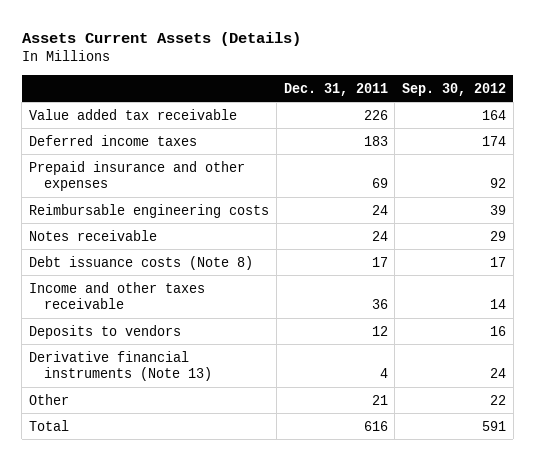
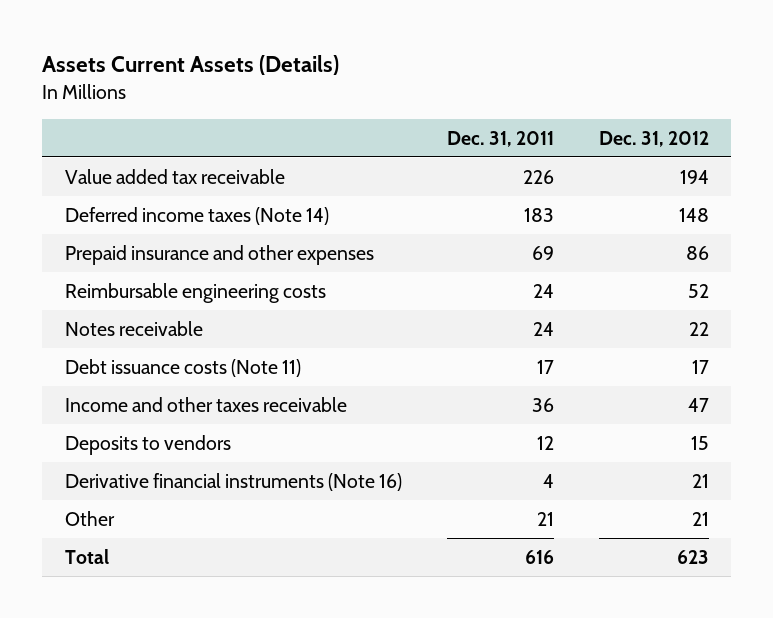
- | Dec. 31, 2011 | Sep. 30, 2012
+ | Dec. 31, 2011 | Dec. 31, 2012
- Deferred income taxes | 183 | 174
+ Deferred income taxes (Note 14) | 183 | 148
- Debt issuance costs (Note 8) | 17 | 17
+ Debt issuance costs (Note 11) | 17 | 17
- Derivative financial instruments (Note 13) | 4 | 24
+ Derivative financial instruments (Note 16) | 4 | 21

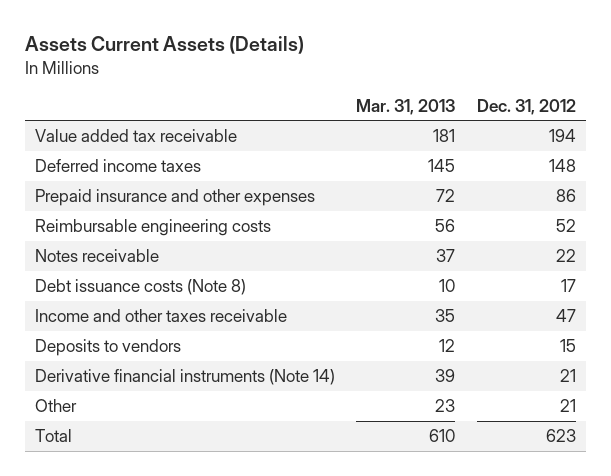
- | Dec. 31, 2011 | Dec. 31, 2012
+ | Mar. 31, 2013 | Dec. 31, 2012
- Deferred income taxes (Note 14) | 183 | 148
+ Deferred income taxes | 145 | 148
- Debt issuance costs (Note 11) | 17 | 17
+ Debt issuance costs (Note 8) | 10 | 17
- Derivative financial instruments (Note 16) | 4 | 21
+ Derivative financial instruments (Note 14) | 39 | 21

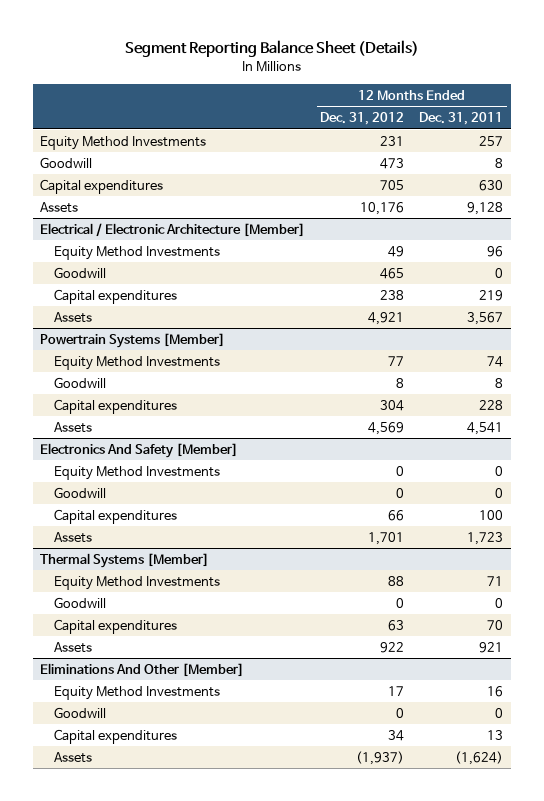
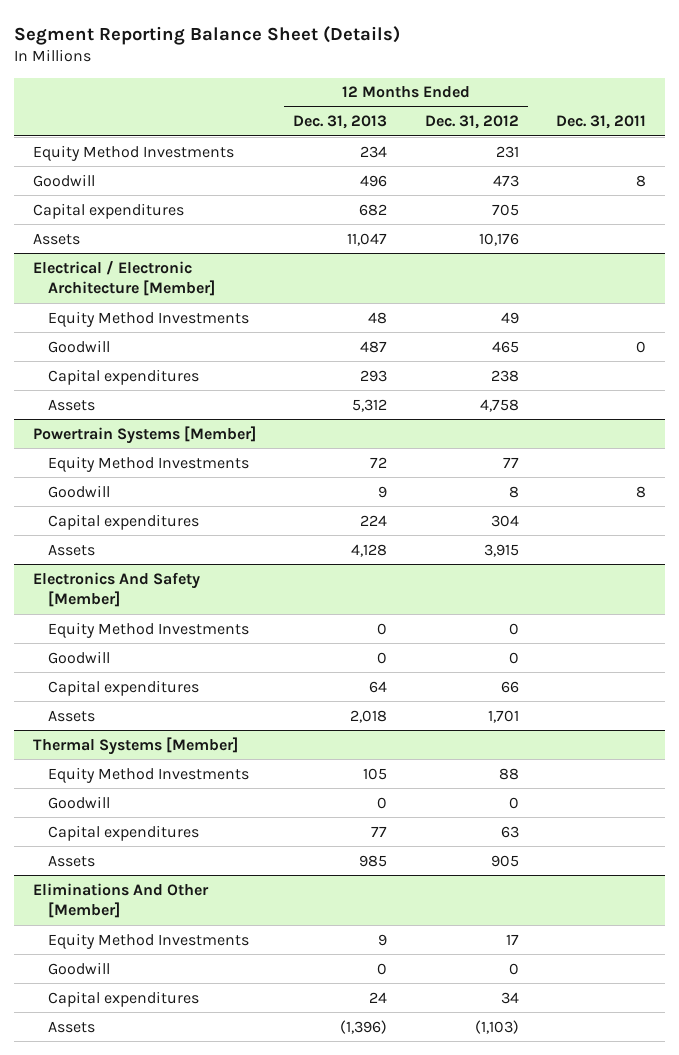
- | 12 Months Ended Dec. 31, 2012 | 12 Months Ended Dec. 31, 2011
+ | 12 Months Ended Dec. 31, 2013 | 12 Months Ended Dec. 31, 2012 | Dec. 31, 2011
@ Electrical / Electronic Architecture [Member]
- Assets | 4,921 | 3,567
+ Assets | 5,312 | 4,758 |
@ Powertrain Systems [Member]
- Assets | 4,569 | 4,541
+ Assets | 4,128 | 3,915 |
@ Thermal Systems [Member]
- Assets | 922 | 921
+ Assets | 985 | 905 |
@ Eliminations And Other [Member]
- Assets | (1,937) | (1,624)
+ Assets | (1,396) | (1,103) |

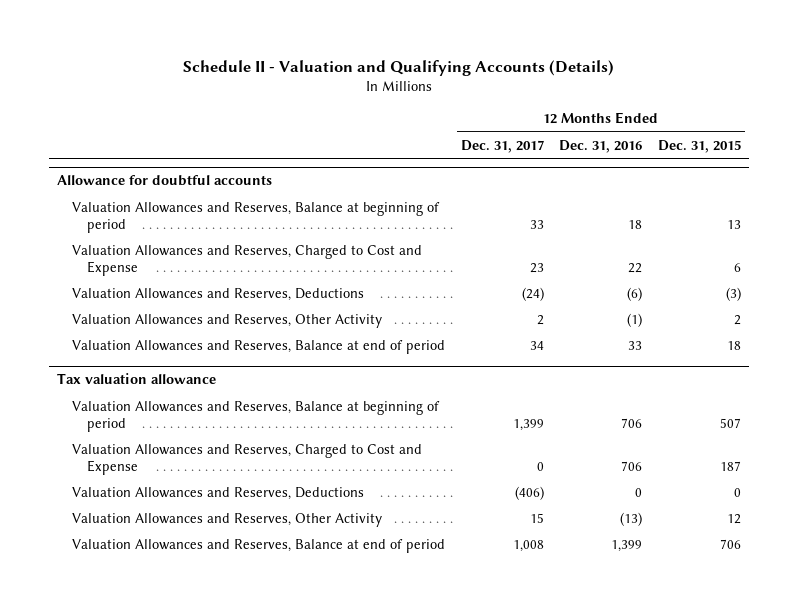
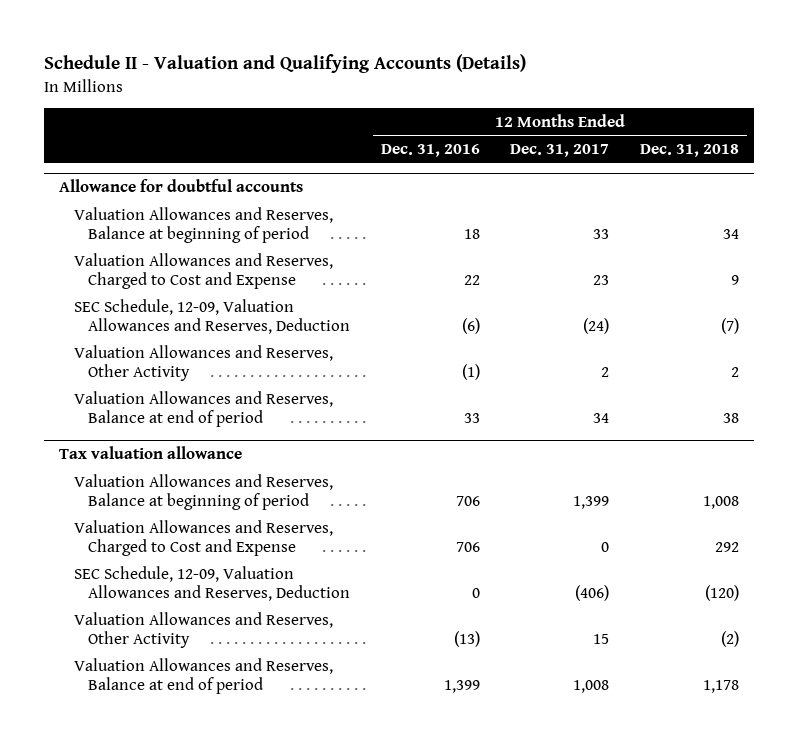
- | 12 Months Ended Dec. 31, 2017 | 12 Months Ended Dec. 31, 2016 | 12 Months Ended Dec. 31, 2015
+ | 12 Months Ended Dec. 31, 2016 | 12 Months Ended Dec. 31, 2017 | 12 Months Ended Dec. 31, 2018
@ Allowance for doubtful accounts
- Valuation Allowances and Reserves, Deductions | (24) | (6) | (3)
+ SEC Schedule, 12-09, Valuation Allowances and Reserves, Deduction | (6) | (24) | (7)
@ Tax valuation allowance
- Valuation Allowances and Reserves, Deductions | (406) | 0 | 0
+ SEC Schedule, 12-09, Valuation Allowances and Reserves, Deduction | 0 | (406) | (120)

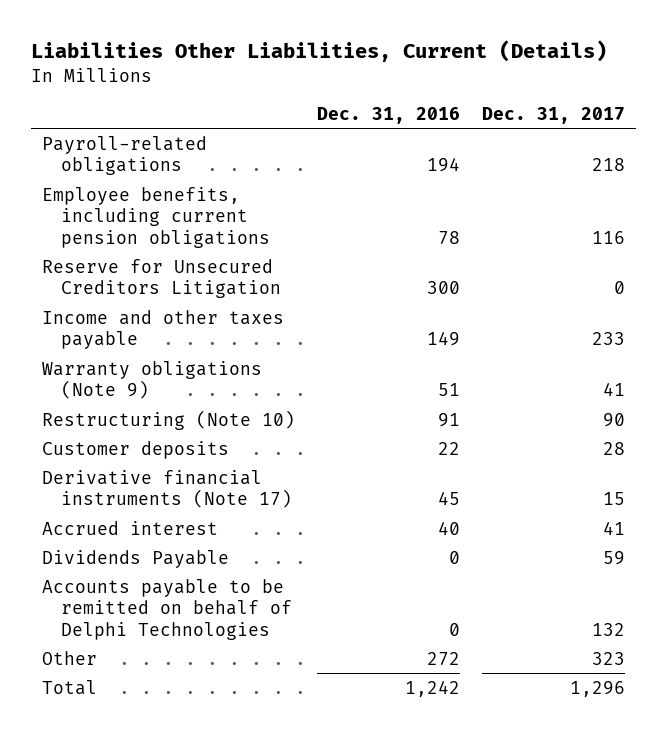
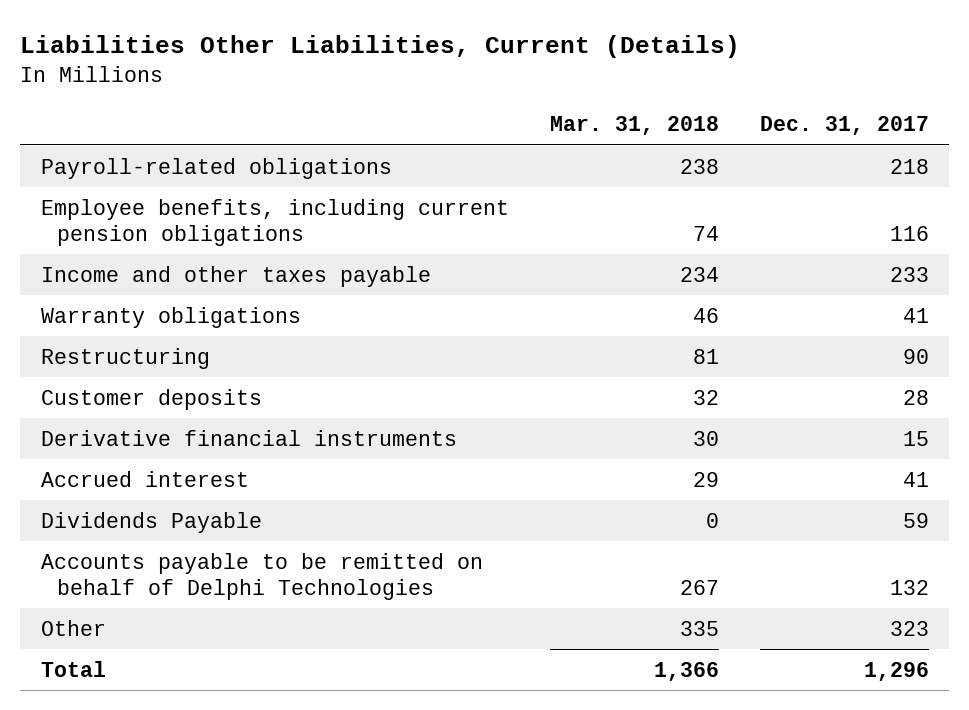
- | Dec. 31, 2016 | Dec. 31, 2017
+ | Mar. 31, 2018 | Dec. 31, 2017
- Reserve for Unsecured Creditors Litigation | 300 | 0
- Warranty obligations (Note 9) | 51 | 41
- Restructuring (Note 10) | 91 | 90
+ Warranty obligations | 46 | 41
+ Restructuring | 81 | 90
- Derivative financial instruments (Note 17) | 45 | 15
+ Derivative financial instruments | 30 | 15

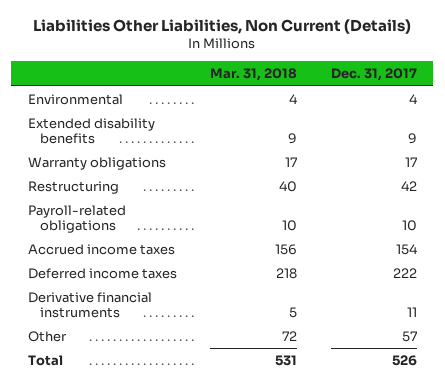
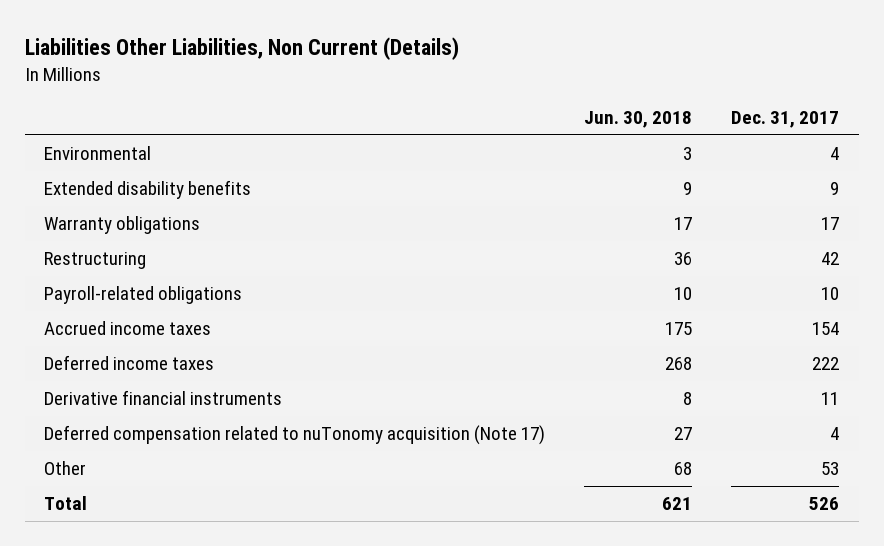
- | Mar. 31, 2018 | Dec. 31, 2017
+ | Jun. 30, 2018 | Dec. 31, 2017
- Other | 72 | 57
+ Deferred compensation related to nuTonomy acquisition (Note 17) | 27 | 4
+ Other | 68 | 53

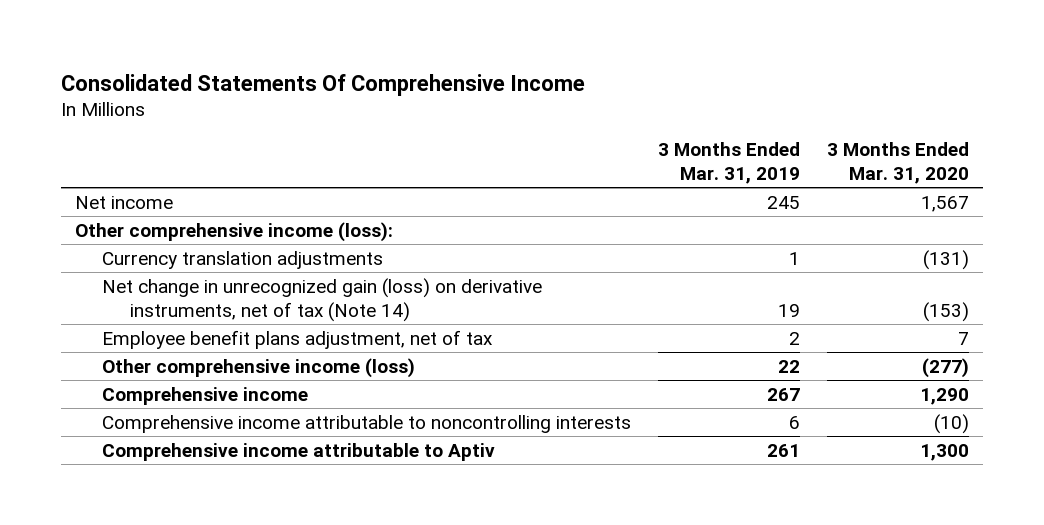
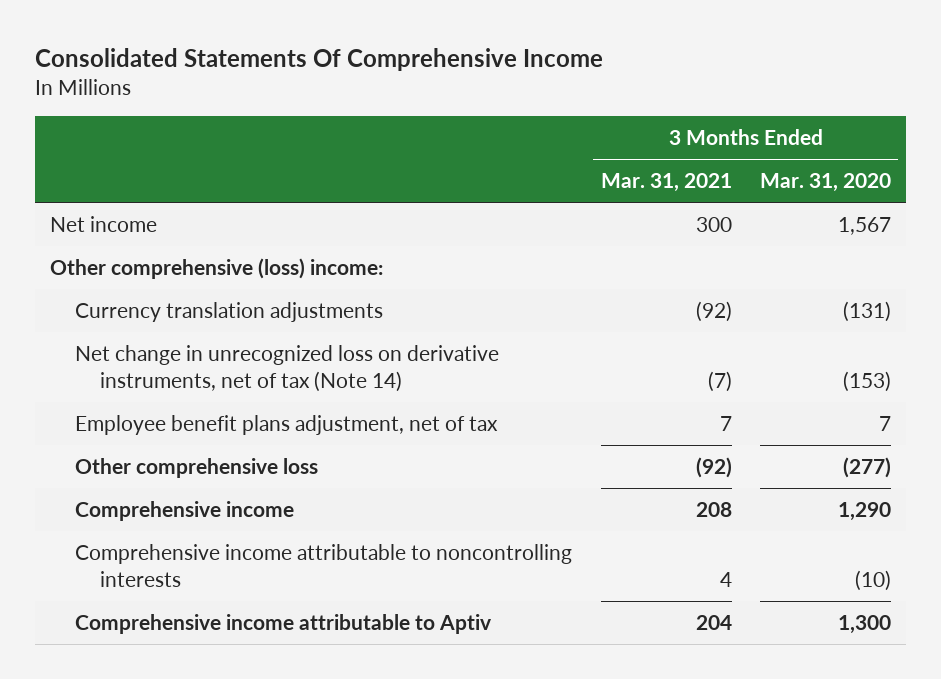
- | 3 Months Ended Mar. 31, 2019 | 3 Months Ended Mar. 31, 2020
+ | 3 Months Ended Mar. 31, 2021 | 3 Months Ended Mar. 31, 2020
- Other comprehensive income (loss):
+ Other comprehensive (loss) income:
- Net change in unrecognized gain (loss) on derivative instruments, net of tax (Note 14) | 19 | (153)
+ Net change in unrecognized loss on derivative instruments, net of tax (Note 14) | (7) | (153)
- Other comprehensive income (loss) | 22 | (277)
+ Other comprehensive loss | (92) | (277)

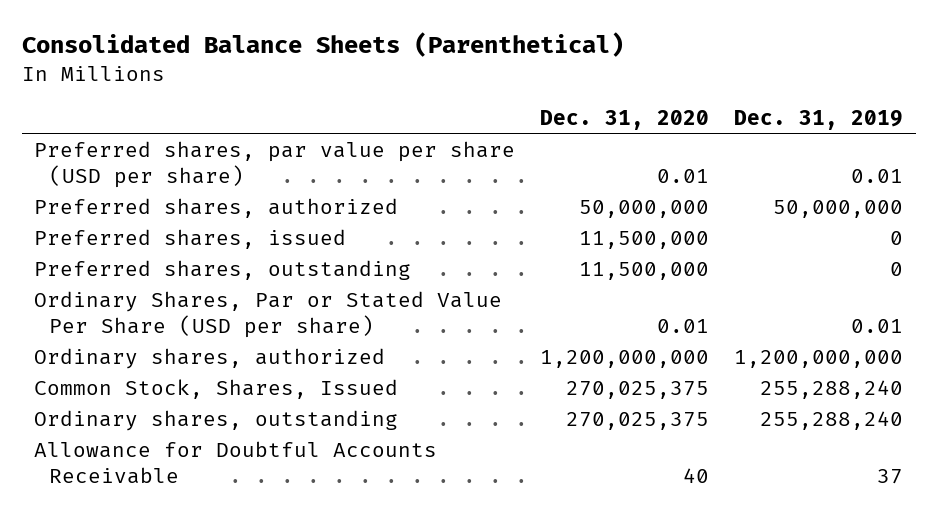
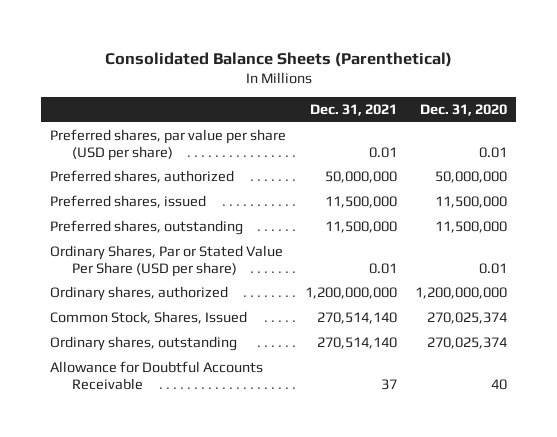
- | Dec. 31, 2020 | Dec. 31, 2019
+ | Dec. 31, 2021 | Dec. 31, 2020
- Common Stock, Shares, Issued | 270,025,375 | 255,288,240
- Ordinary shares, outstanding | 270,025,375 | 255,288,240
+ Common Stock, Shares, Issued | 270,514,140 | 270,025,374
+ Ordinary shares, outstanding | 270,514,140 | 270,025,374

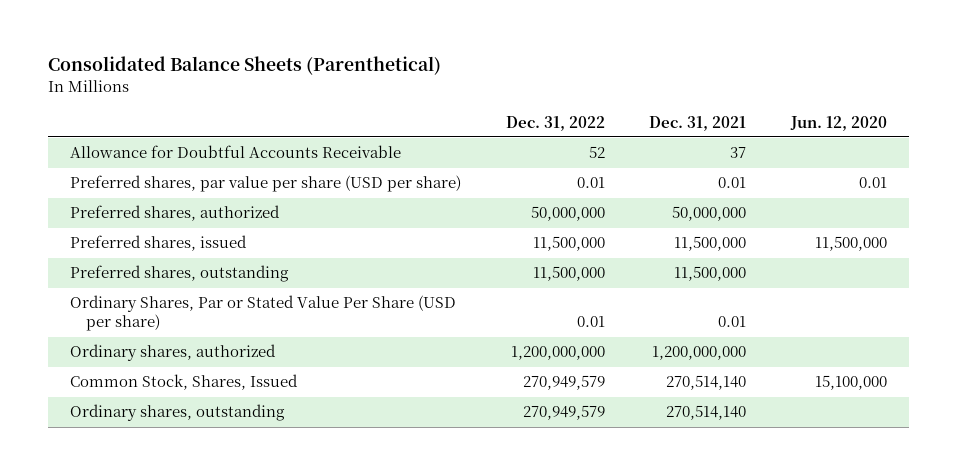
- | Dec. 31, 2021 | Dec. 31, 2020
+ | Dec. 31, 2022 | Dec. 31, 2021 | Jun. 12, 2020
moved up: Allowance for Doubtful Accounts Receivable | 52 | 37 |

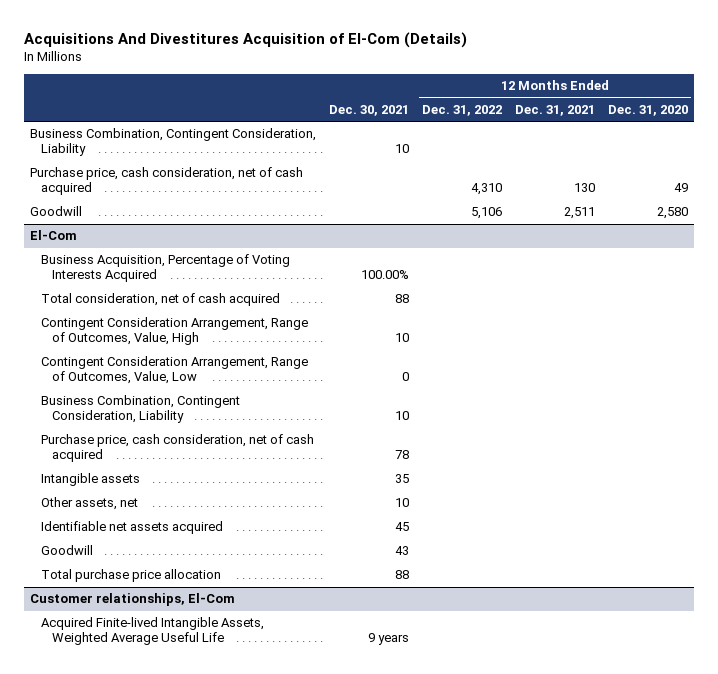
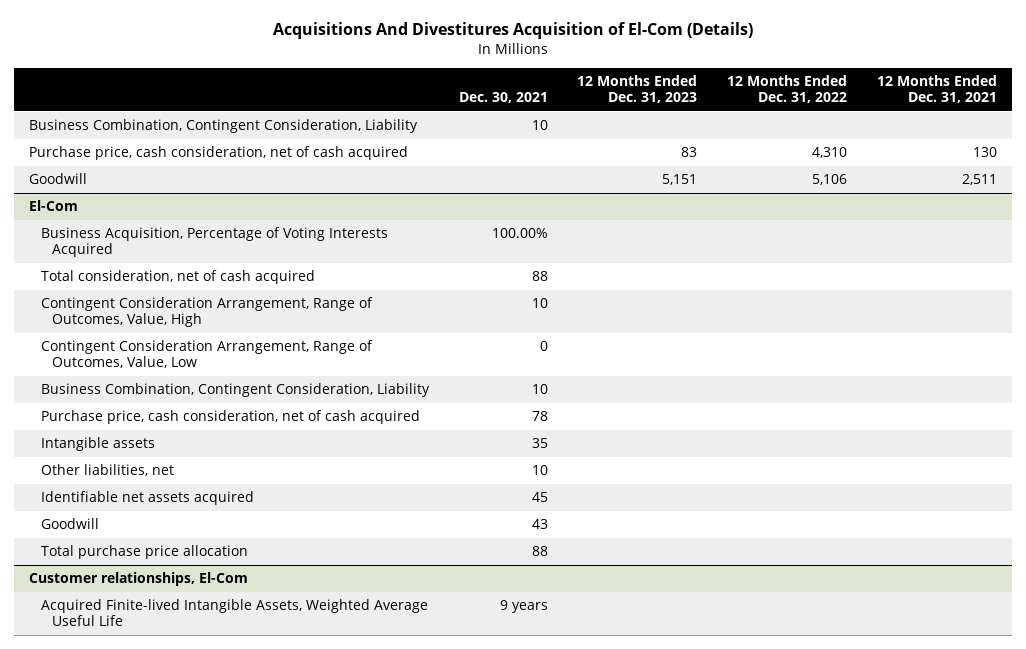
- | Dec. 30, 2021 | 12 Months Ended Dec. 31, 2022 | 12 Months Ended Dec. 31, 2021 | 12 Months Ended Dec. 31, 2020
+ | Dec. 30, 2021 | 12 Months Ended Dec. 31, 2023 | 12 Months Ended Dec. 31, 2022 | 12 Months Ended Dec. 31, 2021
@ El-Com
- Other assets, net | 10 | | |
+ Other liabilities, net | 10 | | |

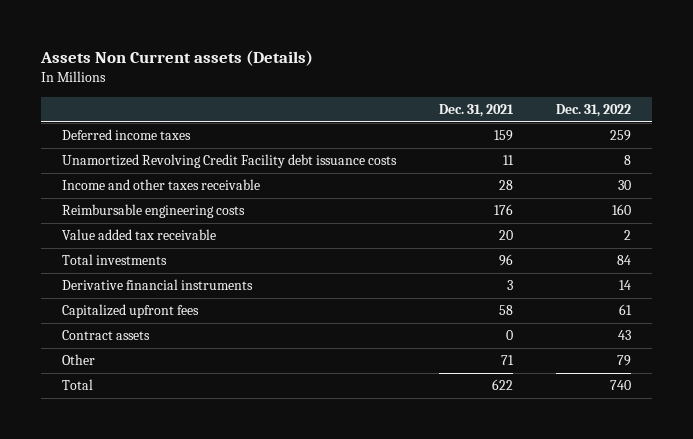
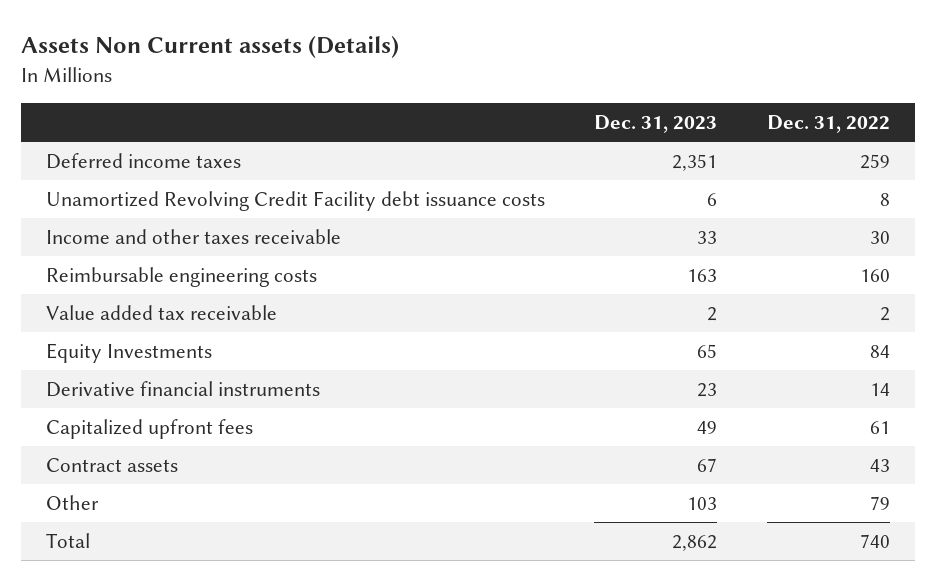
- | Dec. 31, 2021 | Dec. 31, 2022
+ | Dec. 31, 2023 | Dec. 31, 2022
- Total investments | 96 | 84
+ Equity Investments | 65 | 84

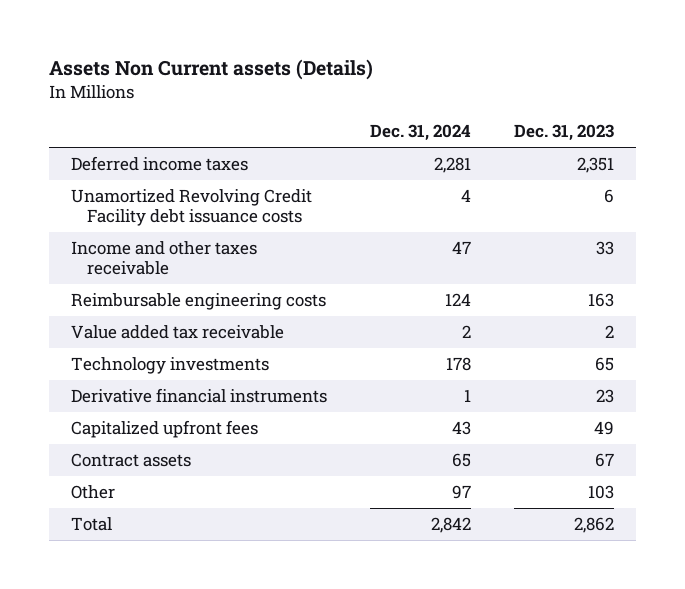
- | Dec. 31, 2023 | Dec. 31, 2022
+ | Dec. 31, 2024 | Dec. 31, 2023
- Equity Investments | 65 | 84
+ Technology investments | 178 | 65

